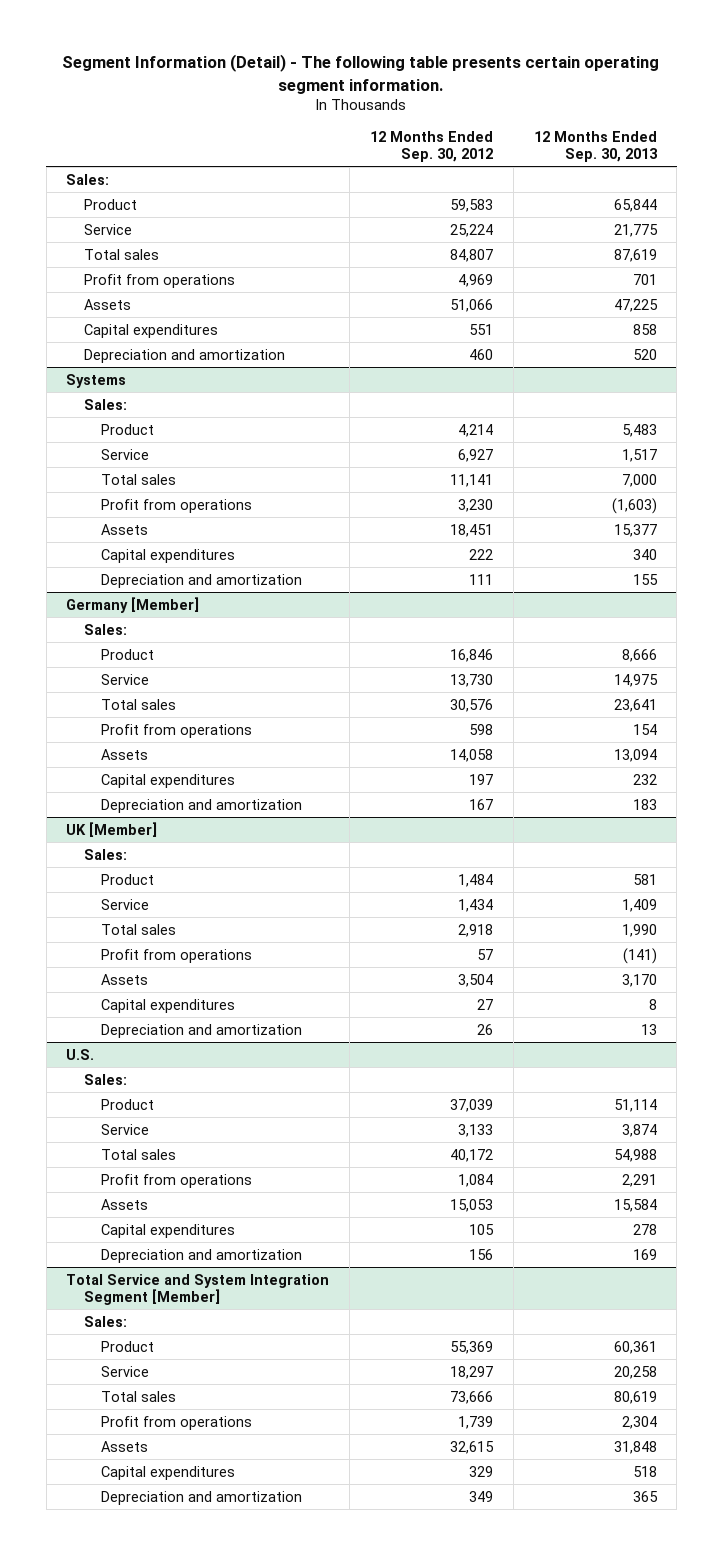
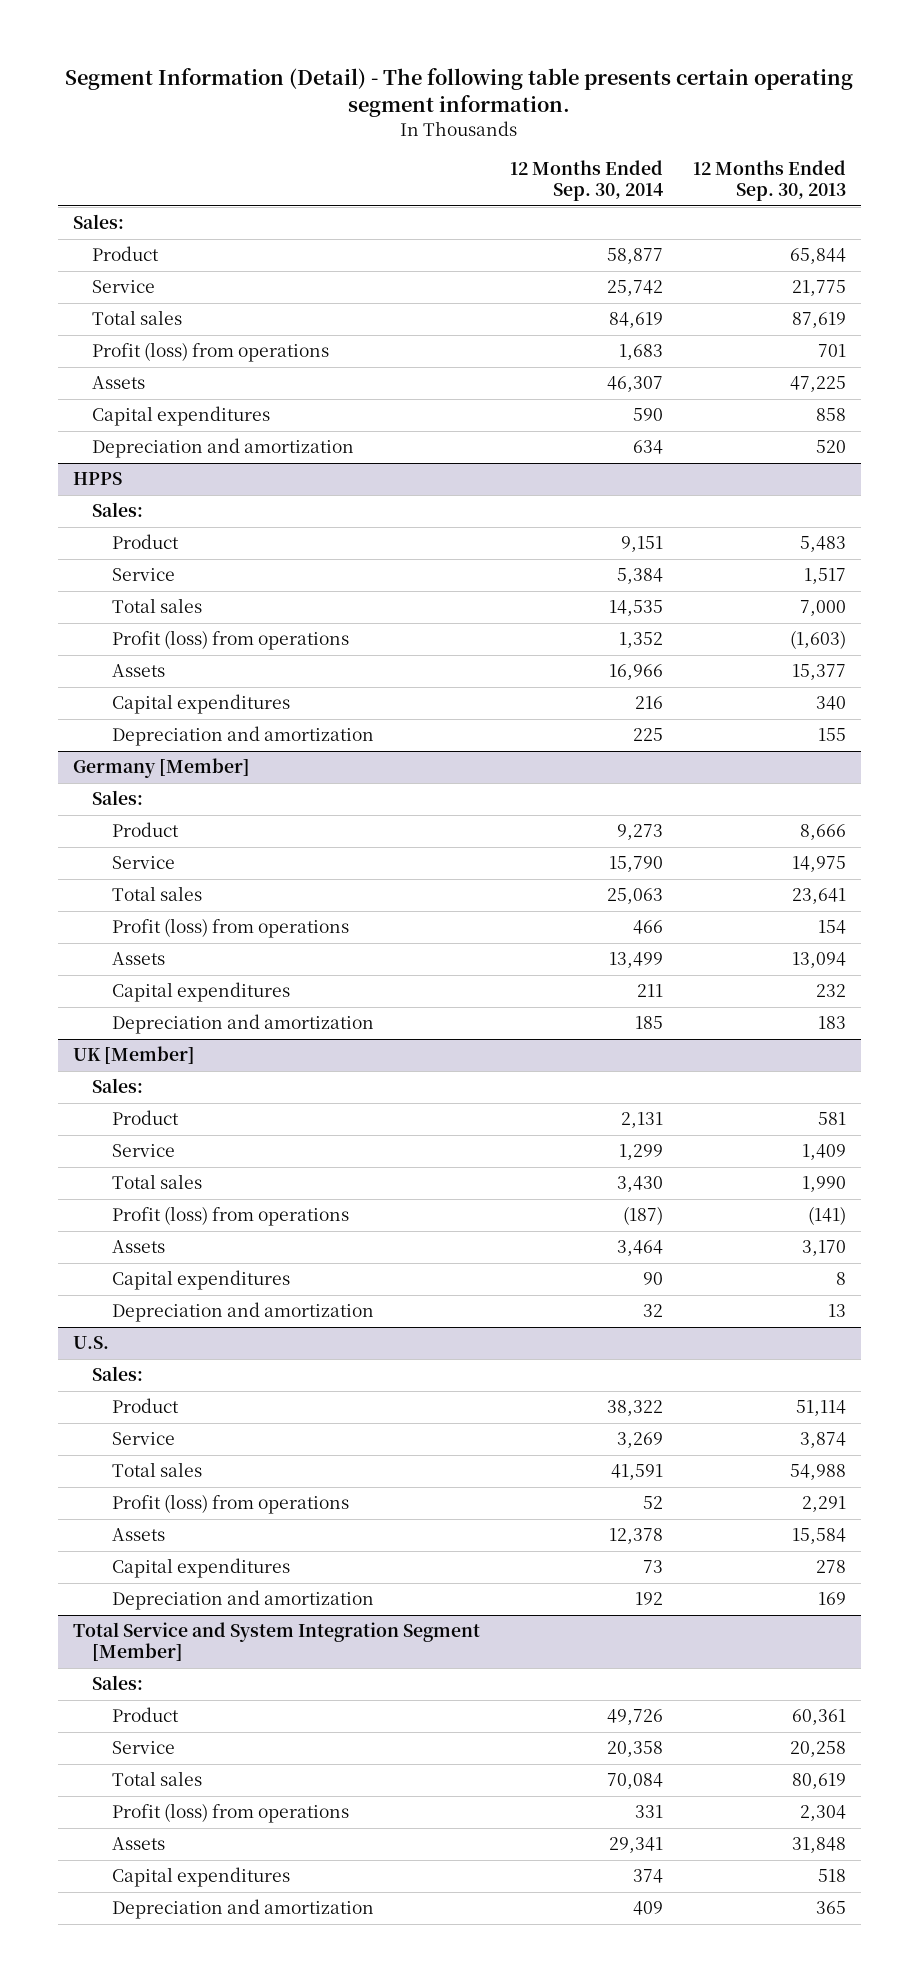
- | 12 Months Ended Sep. 30, 2012 | 12 Months Ended Sep. 30, 2013
+ | 12 Months Ended Sep. 30, 2014 | 12 Months Ended Sep. 30, 2013
- Profit from operations | 4,969 | 701
+ Profit (loss) from operations | 1,683 | 701
- Systems
+ HPPS
- Profit from operations | 3,230 | (1,603)
+ Profit (loss) from operations | 1,352 | (1,603)
@ Germany [Member]
- Profit from operations | 598 | 154
+ Profit (loss) from operations | 466 | 154
@ UK [Member]
- Profit from operations | 57 | (141)
+ Profit (loss) from operations | (187) | (141)
@ U.S.
- Profit from operations | 1,084 | 2,291
+ Profit (loss) from operations | 52 | 2,291
@ Total Service and System Integration Segment [Member]
- Profit from operations | 1,739 | 2,304
+ Profit (loss) from operations | 331 | 2,304

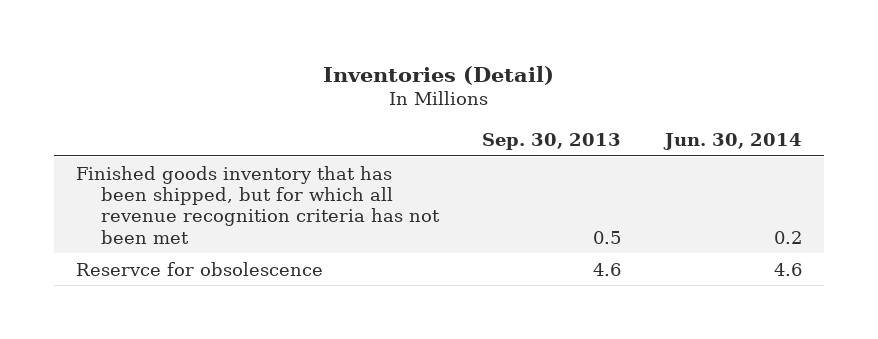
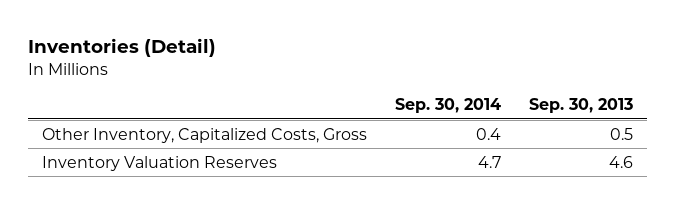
- | Sep. 30, 2013 | Jun. 30, 2014
+ | Sep. 30, 2014 | Sep. 30, 2013
- Finished goods inventory that has been shipped, but for which all revenue recognition criteria has not been met | 0.5 | 0.2
- Reservce for obsolescence | 4.6 | 4.6
+ Other Inventory, Capitalized Costs, Gross | 0.4 | 0.5
+ Inventory Valuation Reserves | 4.7 | 4.6

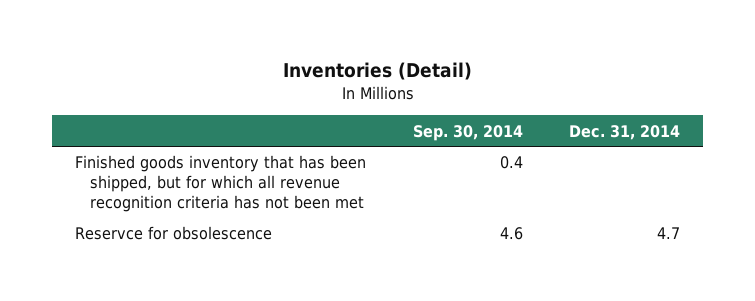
- | Sep. 30, 2014 | Sep. 30, 2013
+ | Sep. 30, 2014 | Dec. 31, 2014
- Other Inventory, Capitalized Costs, Gross | 0.4 | 0.5
- Inventory Valuation Reserves | 4.7 | 4.6
+ Finished goods inventory that has been shipped, but for which all revenue recognition criteria has not been met | 0.4 |
+ Reservce for obsolescence | 4.6 | 4.7

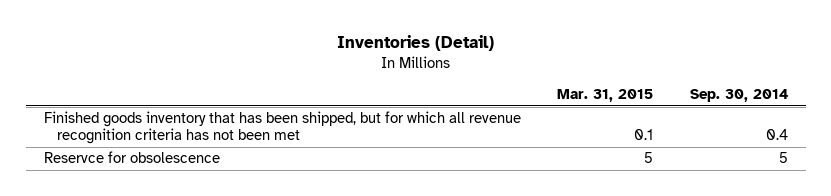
- | Sep. 30, 2014 | Dec. 31, 2014
+ | Mar. 31, 2015 | Sep. 30, 2014
- Reservce for obsolescence | 4.6 | 4.7
+ Reservce for obsolescence | 5 | 5

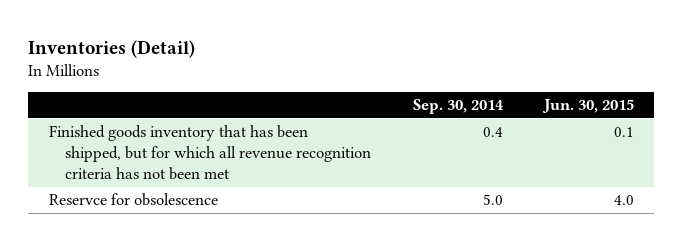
- | Mar. 31, 2015 | Sep. 30, 2014
+ | Sep. 30, 2014 | Jun. 30, 2015
- Reservce for obsolescence | 5 | 5
+ Reservce for obsolescence | 5.0 | 4.0

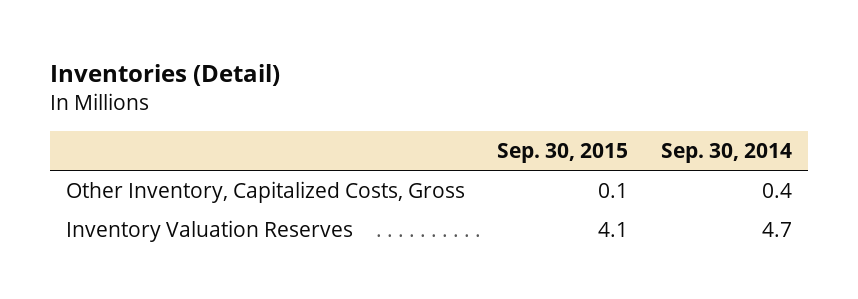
- | Sep. 30, 2014 | Jun. 30, 2015
+ | Sep. 30, 2015 | Sep. 30, 2014
- Finished goods inventory that has been shipped, but for which all revenue recognition criteria has not been met | 0.4 | 0.1
- Reservce for obsolescence | 5.0 | 4.0
+ Other Inventory, Capitalized Costs, Gross | 0.1 | 0.4
+ Inventory Valuation Reserves | 4.1 | 4.7

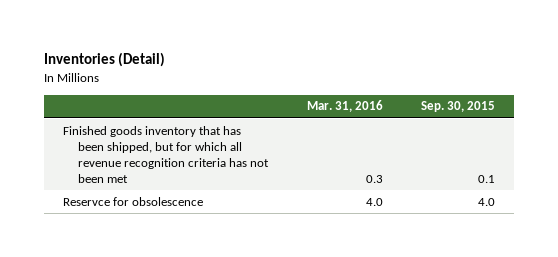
- | Sep. 30, 2015 | Sep. 30, 2014
+ | Mar. 31, 2016 | Sep. 30, 2015
- Other Inventory, Capitalized Costs, Gross | 0.1 | 0.4
- Inventory Valuation Reserves | 4.1 | 4.7
+ Finished goods inventory that has been shipped, but for which all revenue recognition criteria has not been met | 0.3 | 0.1
+ Reservce for obsolescence | 4.0 | 4.0

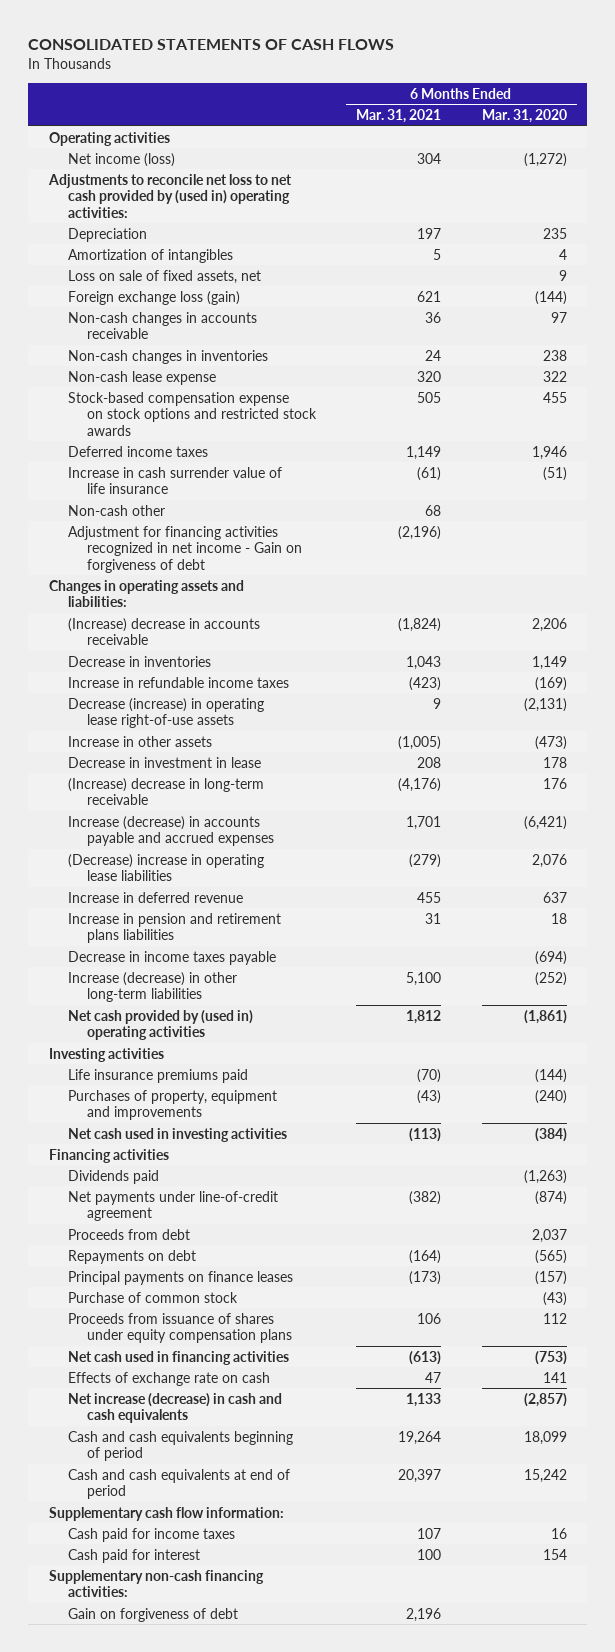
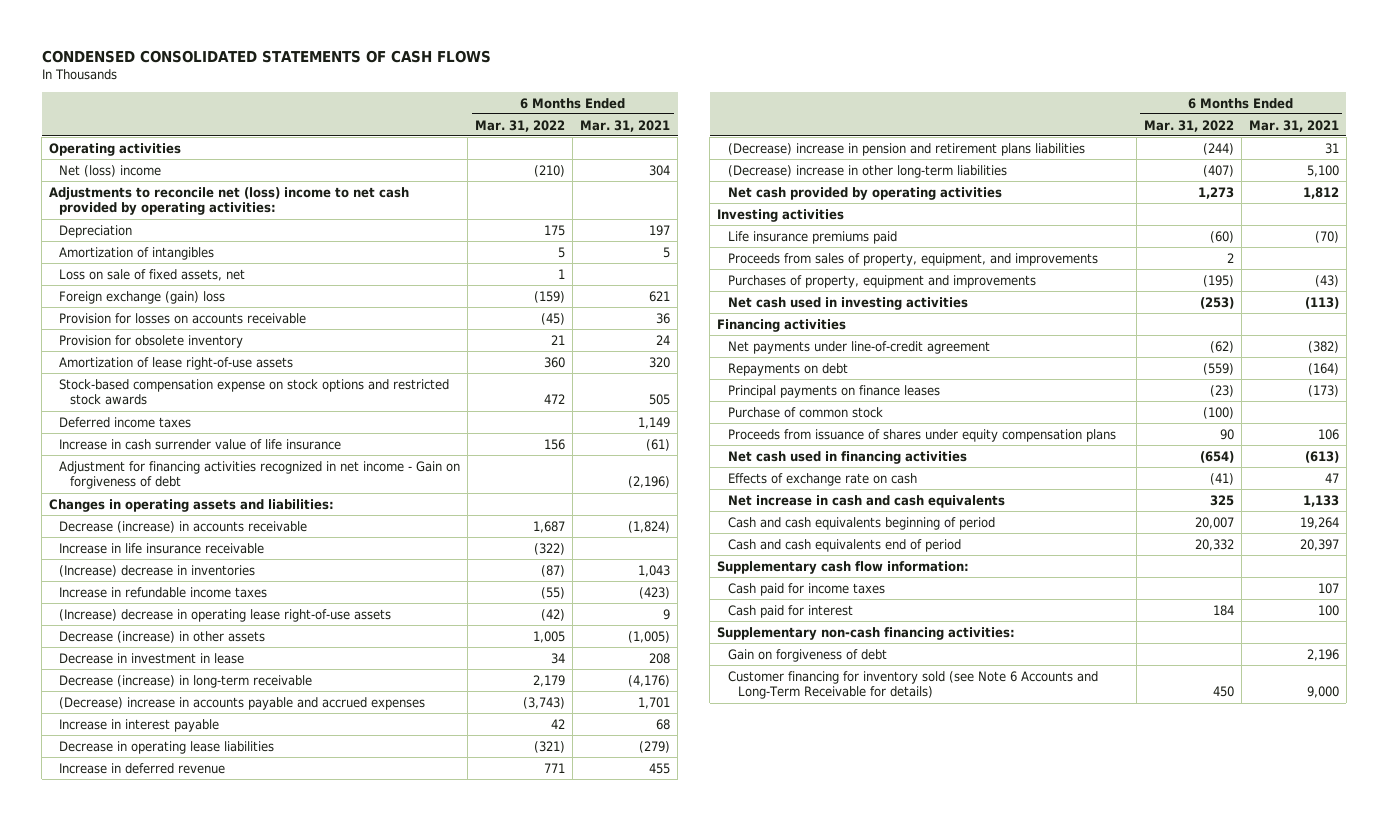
- CONSOLIDATED STATEMENTS OF CASH FLOWS
+ CONDENSED CONSOLIDATED STATEMENTS OF CASH FLOWS
- | 6 Months Ended Mar. 31, 2021 | 6 Months Ended Mar. 31, 2020
+ | 6 Months Ended Mar. 31, 2022 | 6 Months Ended Mar. 31, 2021
- Net income (loss) | 304 | (1,272)
- Adjustments to reconcile net loss to net cash provided by (used in) operating activities:
+ Net (loss) income | (210) | 304
+ Adjustments to reconcile net (loss) income to net cash provided by operating activities:
- Foreign exchange loss (gain) | 621 | (144)
- Non-cash changes in accounts receivable | 36 | 97
- Non-cash changes in inventories | 24 | 238
- Non-cash lease expense | 320 | 322
+ Foreign exchange (gain) loss | (159) | 621
+ Provision for losses on accounts receivable | (45) | 36
+ Provision for obsolete inventory | 21 | 24
+ Amortization of lease right-of-use assets | 360 | 320
- Non-cash other | 68 |
- (Increase) decrease in accounts receivable | (1,824) | 2,206
- Decrease in inventories | 1,043 | 1,149
+ Decrease (increase) in accounts receivable | 1,687 | (1,824)
+ Increase in life insurance receivable | (322) |
+ (Increase) decrease in inventories | (87) | 1,043
- Decrease (increase) in operating lease right-of-use assets | 9 | (2,131)
- Increase in other assets | (1,005) | (473)
+ (Increase) decrease in operating lease right-of-use assets | (42) | 9
+ Decrease (increase) in other assets | 1,005 | (1,005)
- (Increase) decrease in long-term receivable | (4,176) | 176
- Increase (decrease) in accounts payable and accrued expenses | 1,701 | (6,421)
- (Decrease) increase in operating lease liabilities | (279) | 2,076
+ Decrease (increase) in long-term receivable | 2,179 | (4,176)
+ (Decrease) increase in accounts payable and accrued expenses | (3,743) | 1,701
+ Increase in interest payable | 42 | 68
+ Decrease in operating lease liabilities | (321) | (279)
- Increase in pension and retirement plans liabilities | 31 | 18
- Decrease in income taxes payable | | (694)
- Increase (decrease) in other long-term liabilities | 5,100 | (252)
- Net cash provided by (used in) operating activities | 1,812 | (1,861)
+ (Decrease) increase in pension and retirement plans liabilities | (244) | 31
+ (Decrease) increase in other long-term liabilities | (407) | 5,100
+ Net cash provided by operating activities | 1,273 | 1,812
+ Proceeds from sales of property, equipment, and improvements | 2 |
- Dividends paid | | (1,263)
- Proceeds from debt | | 2,037
- Net increase (decrease) in cash and cash equivalents | 1,133 | (2,857)
+ Net increase in cash and cash equivalents | 325 | 1,133
- Cash and cash equivalents at end of period | 20,397 | 15,242
+ Cash and cash equivalents end of period | 20,332 | 20,397
+ Customer financing for inventory sold (see Note 6 Accounts and Long-Term Receivable for details) | 450 | 9,000

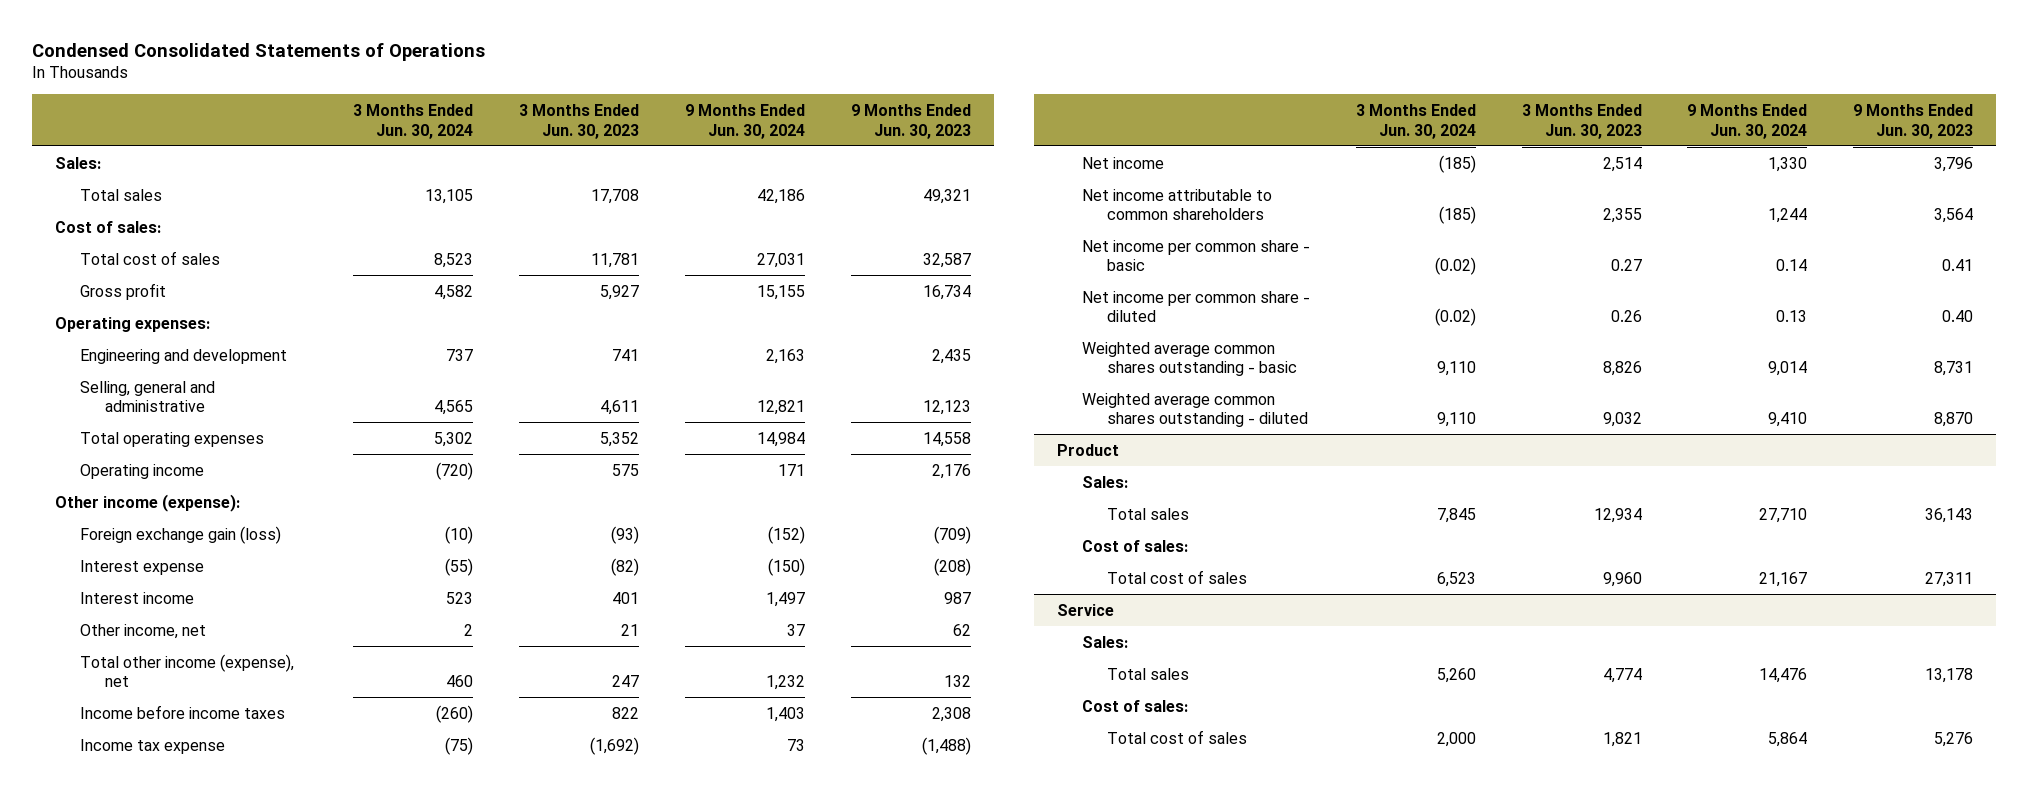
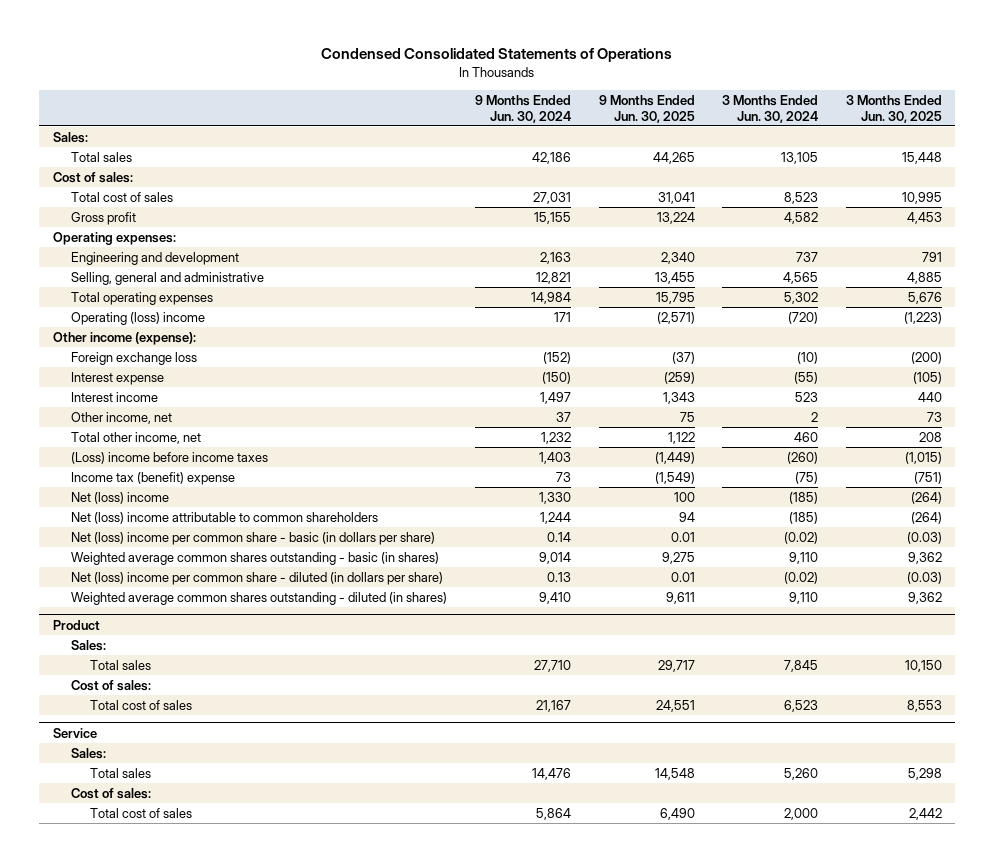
- | 3 Months Ended Jun. 30, 2024 | 3 Months Ended Jun. 30, 2023 | 9 Months Ended Jun. 30, 2024 | 9 Months Ended Jun. 30, 2023
+ | 9 Months Ended Jun. 30, 2024 | 9 Months Ended Jun. 30, 2025 | 3 Months Ended Jun. 30, 2024 | 3 Months Ended Jun. 30, 2025
- Operating income | (720) | 575 | 171 | 2,176
+ Operating (loss) income | 171 | (2,571) | (720) | (1,223)
- Foreign exchange gain (loss) | (10) | (93) | (152) | (709)
+ Foreign exchange loss | (152) | (37) | (10) | (200)
- Total other income (expense), net | 460 | 247 | 1,232 | 132
- Income before income taxes | (260) | 822 | 1,403 | 2,308
- Income tax expense | (75) | (1,692) | 73 | (1,488)
- Net income | (185) | 2,514 | 1,330 | 3,796
- Net income attributable to common shareholders | (185) | 2,355 | 1,244 | 3,564
- Net income per common share - basic | (0.02) | 0.27 | 0.14 | 0.41
- Net income per common share - diluted | (0.02) | 0.26 | 0.13 | 0.40
- Weighted average common shares outstanding - basic | 9,110 | 8,826 | 9,014 | 8,731
- Weighted average common shares outstanding - diluted | 9,110 | 9,032 | 9,410 | 8,870
+ Total other income, net | 1,232 | 1,122 | 460 | 208
+ (Loss) income before income taxes | 1,403 | (1,449) | (260) | (1,015)
+ Income tax (benefit) expense | 73 | (1,549) | (75) | (751)
+ Net (loss) income | 1,330 | 100 | (185) | (264)
+ Net (loss) income attributable to common shareholders | 1,244 | 94 | (185) | (264)
+ Net (loss) income per common share - basic (in dollars per share) | 0.14 | 0.01 | (0.02) | (0.03)
+ Weighted average common shares outstanding - basic (in shares) | 9,014 | 9,275 | 9,110 | 9,362
+ Net (loss) income per common share - diluted (in dollars per share) | 0.13 | 0.01 | (0.02) | (0.03)
+ Weighted average common shares outstanding - diluted (in shares) | 9,410 | 9,611 | 9,110 | 9,362

